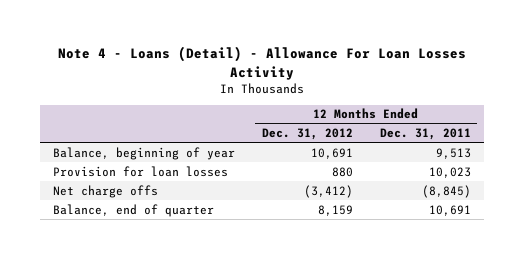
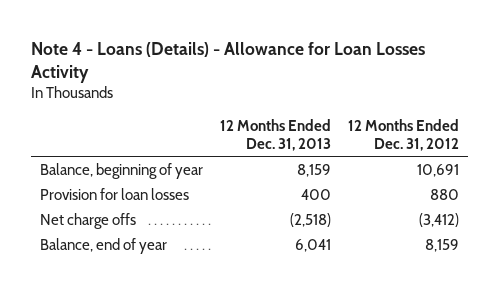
- Note 4 - Loans (Detail) - Allowance For Loan Losses Activity
+ Note 4 - Loans (Details) - Allowance for Loan Losses Activity
- | 12 Months Ended Dec. 31, 2012 | 12 Months Ended Dec. 31, 2011
+ | 12 Months Ended Dec. 31, 2013 | 12 Months Ended Dec. 31, 2012
- Balance, end of quarter | 8,159 | 10,691
+ Balance, end of year | 6,041 | 8,159

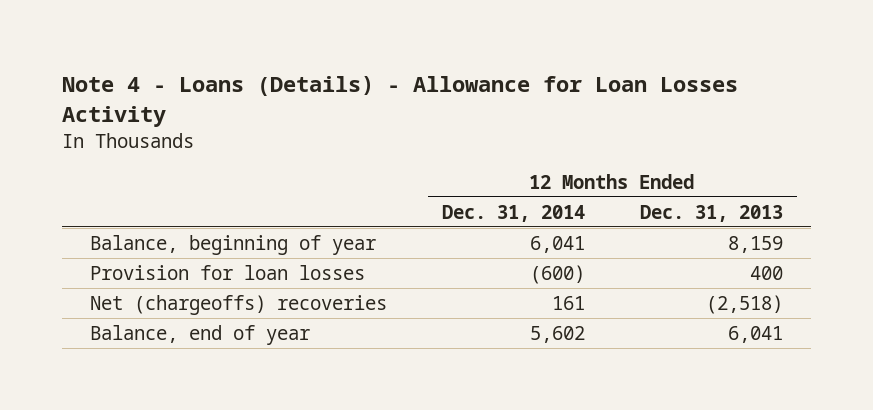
- | 12 Months Ended Dec. 31, 2013 | 12 Months Ended Dec. 31, 2012
+ | 12 Months Ended Dec. 31, 2014 | 12 Months Ended Dec. 31, 2013
- Net charge offs | (2,518) | (3,412)
+ Net (chargeoffs) recoveries | 161 | (2,518)

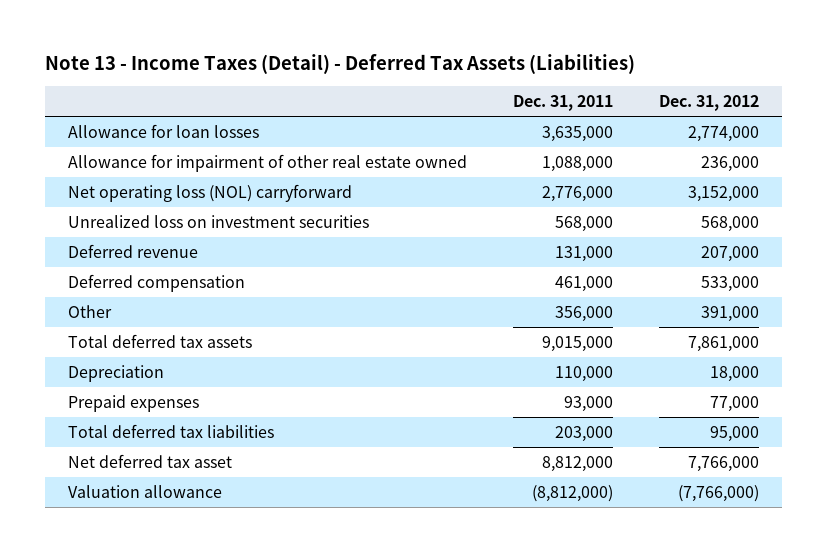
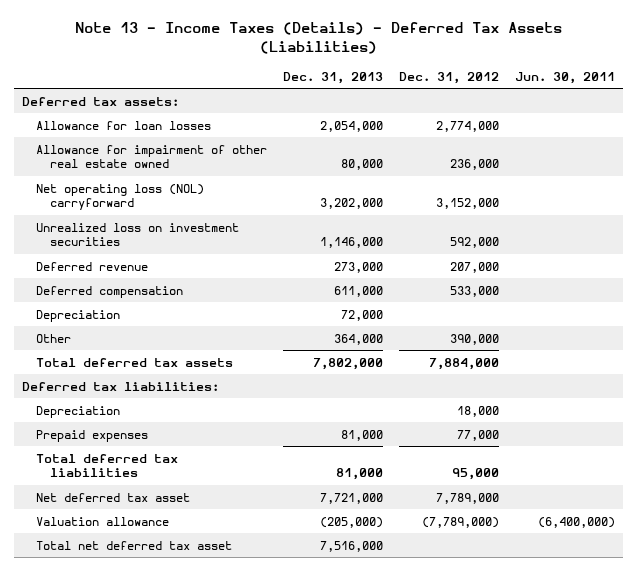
- Note 13 - Income Taxes (Detail) - Deferred Tax Assets (Liabilities)
+ Note 13 - Income Taxes (Details) - Deferred Tax Assets (Liabilities)
- | Dec. 31, 2011 | Dec. 31, 2012
+ | Dec. 31, 2013 | Dec. 31, 2012 | Jun. 30, 2011
+ Deferred tax assets:
- Unrealized loss on investment securities | 568,000 | 568,000
+ Unrealized loss on investment securities | 1,146,000 | 592,000 |
- Other | 356,000 | 391,000
- Total deferred tax assets | 9,015,000 | 7,861,000
+ Depreciation | 72,000 | |
+ Other | 364,000 | 390,000 |
+ Total deferred tax assets | 7,802,000 | 7,884,000 |
+ Deferred tax liabilities:
- Net deferred tax asset | 8,812,000 | 7,766,000
- Valuation allowance | (8,812,000) | (7,766,000)
+ Net deferred tax asset | 7,721,000 | 7,789,000 |
+ Valuation allowance | (205,000) | (7,789,000) | (6,400,000)
+ Total net deferred tax asset | 7,516,000 | |

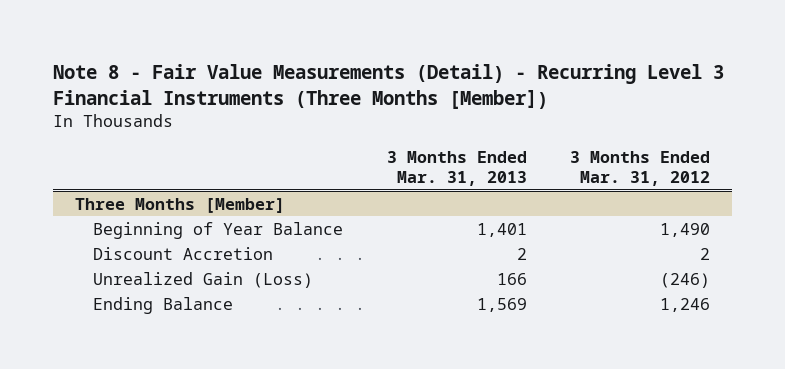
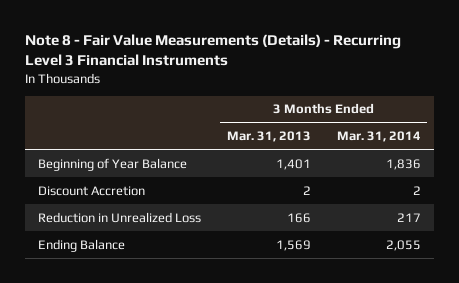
- Note 8 - Fair Value Measurements (Detail) - Recurring Level 3 Financial Instruments (Three Months [Member])
+ Note 8 - Fair Value Measurements (Details) - Recurring Level 3 Financial Instruments
- | 3 Months Ended Mar. 31, 2013 | 3 Months Ended Mar. 31, 2012
+ | 3 Months Ended Mar. 31, 2013 | 3 Months Ended Mar. 31, 2014
- Three Months [Member]
- Unrealized Gain (Loss) | 166 | (246)
+ Reduction in Unrealized Loss | 166 | 217

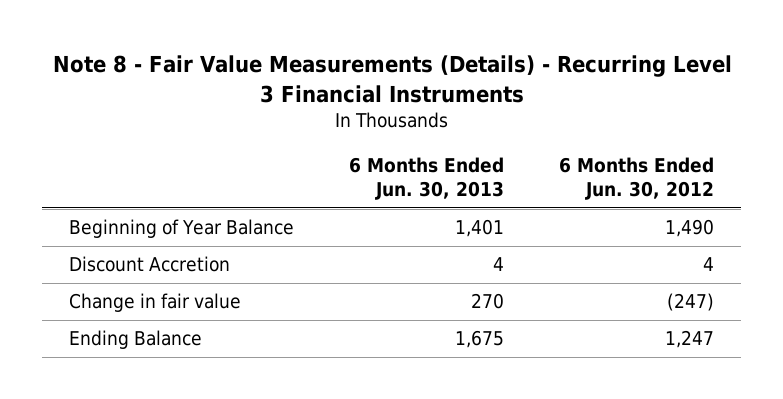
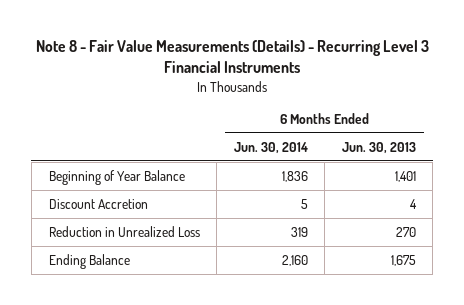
- | 6 Months Ended Jun. 30, 2013 | 6 Months Ended Jun. 30, 2012
+ | 6 Months Ended Jun. 30, 2014 | 6 Months Ended Jun. 30, 2013
- Change in fair value | 270 | (247)
+ Reduction in Unrealized Loss | 319 | 270

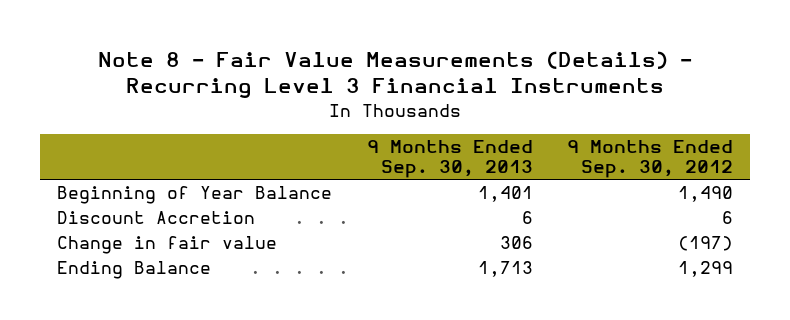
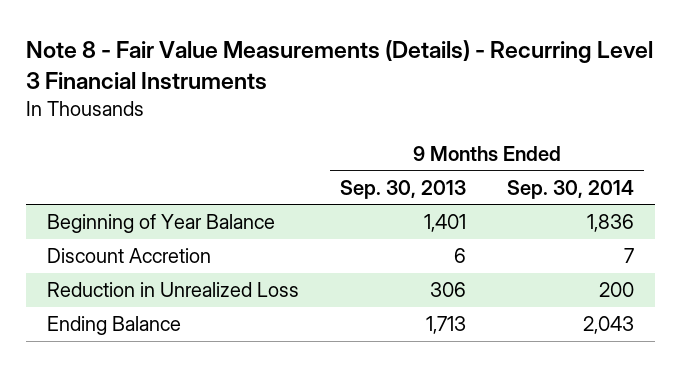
- | 9 Months Ended Sep. 30, 2013 | 9 Months Ended Sep. 30, 2012
+ | 9 Months Ended Sep. 30, 2013 | 9 Months Ended Sep. 30, 2014
- Change in fair value | 306 | (197)
+ Reduction in Unrealized Loss | 306 | 200

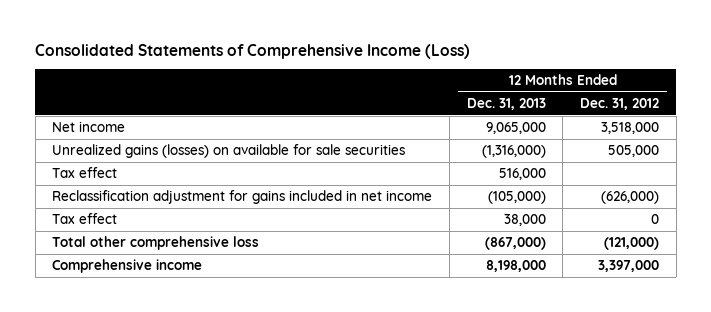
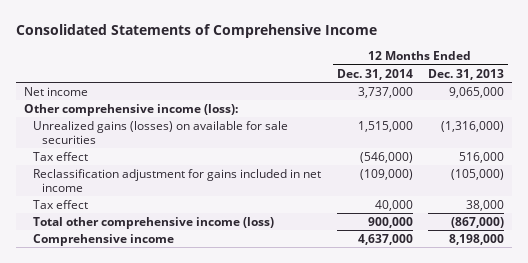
- Consolidated Statements of Comprehensive Income (Loss)
+ Consolidated Statements of Comprehensive Income
- | 12 Months Ended Dec. 31, 2013 | 12 Months Ended Dec. 31, 2012
+ | 12 Months Ended Dec. 31, 2014 | 12 Months Ended Dec. 31, 2013
+ Other comprehensive income (loss):
- Total other comprehensive loss | (867,000) | (121,000)
+ Total other comprehensive income (loss) | 900,000 | (867,000)

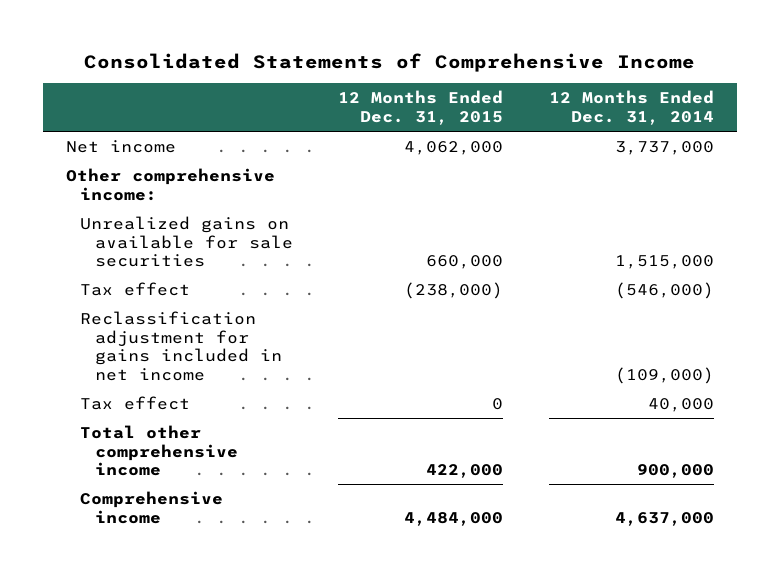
- | 12 Months Ended Dec. 31, 2014 | 12 Months Ended Dec. 31, 2013
+ | 12 Months Ended Dec. 31, 2015 | 12 Months Ended Dec. 31, 2014
- Other comprehensive income (loss):
- Unrealized gains (losses) on available for sale securities | 1,515,000 | (1,316,000)
+ Other comprehensive income:
+ Unrealized gains on available for sale securities | 660,000 | 1,515,000
- Total other comprehensive income (loss) | 900,000 | (867,000)
+ Total other comprehensive income | 422,000 | 900,000

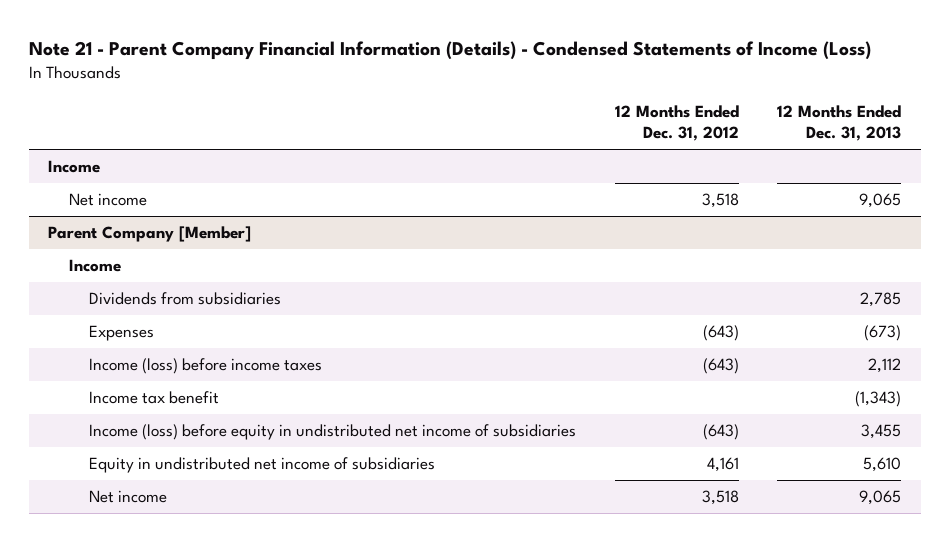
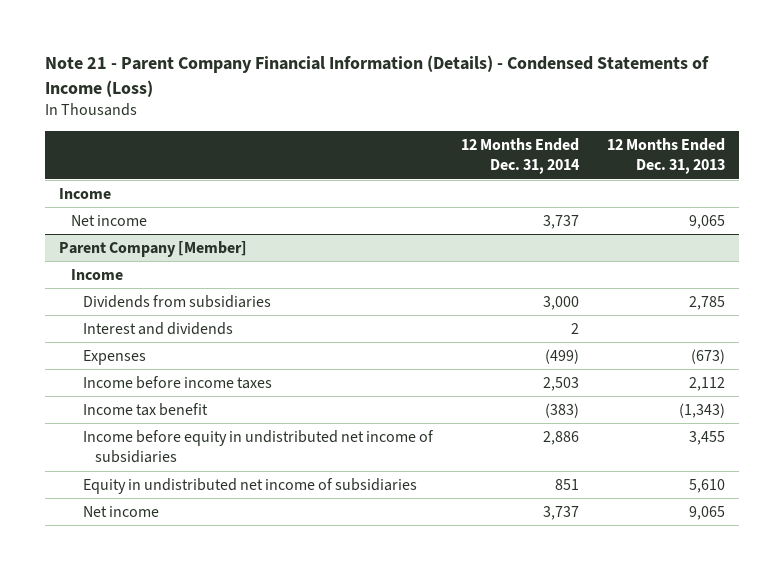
- | 12 Months Ended Dec. 31, 2012 | 12 Months Ended Dec. 31, 2013
+ | 12 Months Ended Dec. 31, 2014 | 12 Months Ended Dec. 31, 2013
@ Parent Company [Member]
+ Interest and dividends | 2 |
- Income (loss) before income taxes | (643) | 2,112
+ Income before income taxes | 2,503 | 2,112
- Income (loss) before equity in undistributed net income of subsidiaries | (643) | 3,455
+ Income before equity in undistributed net income of subsidiaries | 2,886 | 3,455

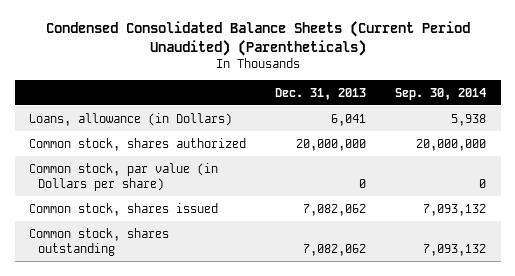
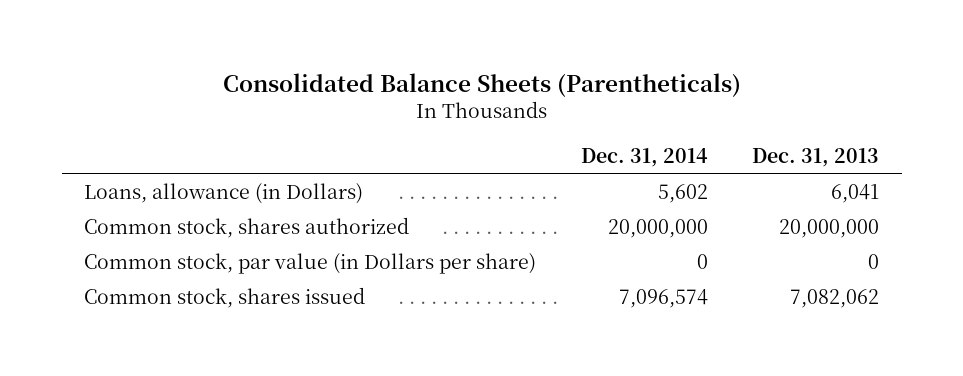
- Condensed Consolidated Balance Sheets (Current Period Unaudited) (Parentheticals)
+ Consolidated Balance Sheets (Parentheticals)
- | Dec. 31, 2013 | Sep. 30, 2014
+ | Dec. 31, 2014 | Dec. 31, 2013
- Common stock, shares outstanding | 7,082,062 | 7,093,132

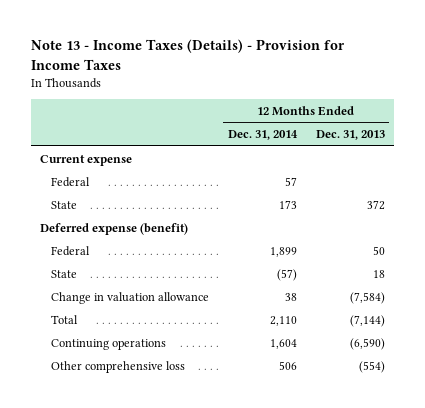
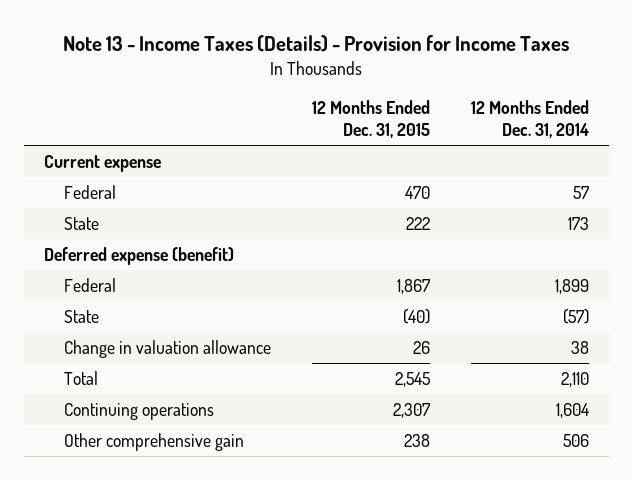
- | 12 Months Ended Dec. 31, 2014 | 12 Months Ended Dec. 31, 2013
+ | 12 Months Ended Dec. 31, 2015 | 12 Months Ended Dec. 31, 2014
- Other comprehensive loss | 506 | (554)
+ Other comprehensive gain | 238 | 506

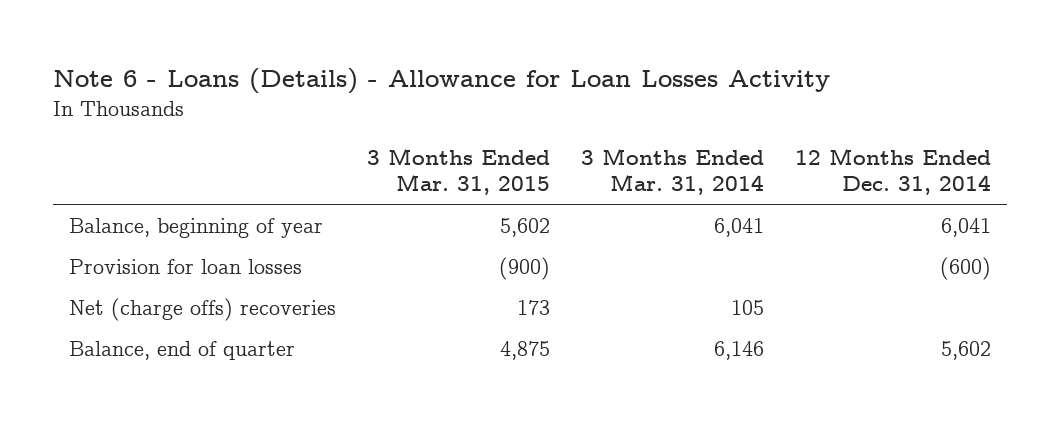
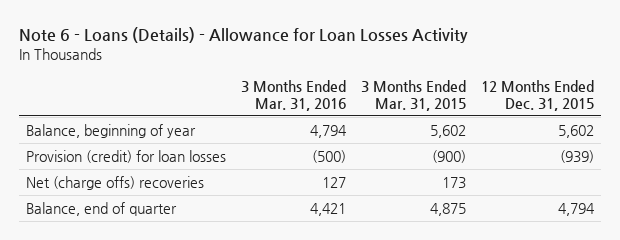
- | 3 Months Ended Mar. 31, 2015 | 3 Months Ended Mar. 31, 2014 | 12 Months Ended Dec. 31, 2014
+ | 3 Months Ended Mar. 31, 2016 | 3 Months Ended Mar. 31, 2015 | 12 Months Ended Dec. 31, 2015
- Provision for loan losses | (900) | | (600)
+ Provision (credit) for loan losses | (500) | (900) | (939)

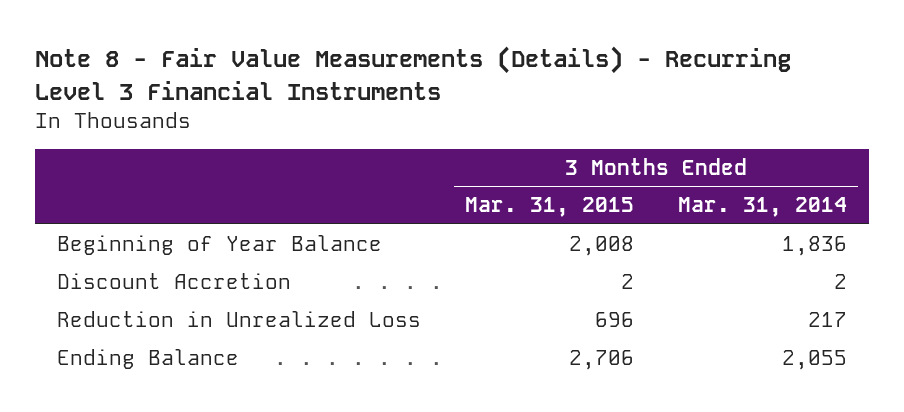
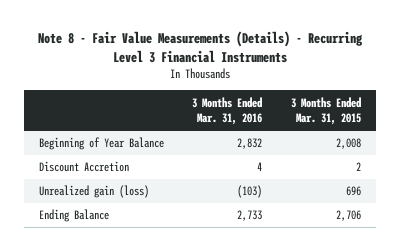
- | 3 Months Ended Mar. 31, 2015 | 3 Months Ended Mar. 31, 2014
+ | 3 Months Ended Mar. 31, 2016 | 3 Months Ended Mar. 31, 2015
- Reduction in Unrealized Loss | 696 | 217
+ Unrealized gain (loss) | (103) | 696

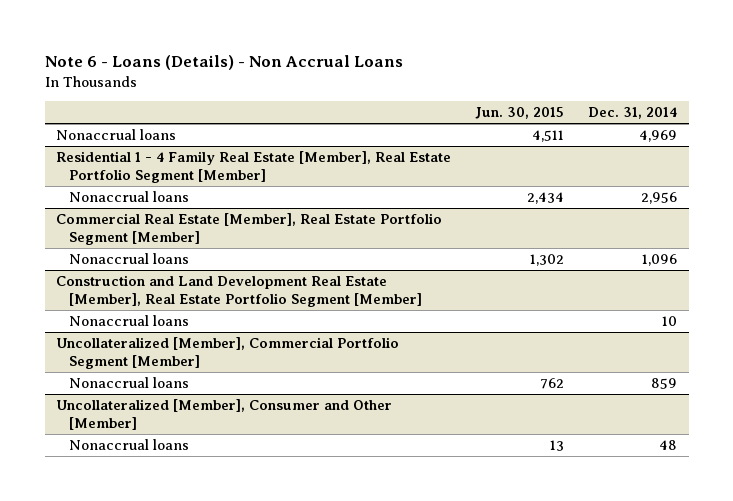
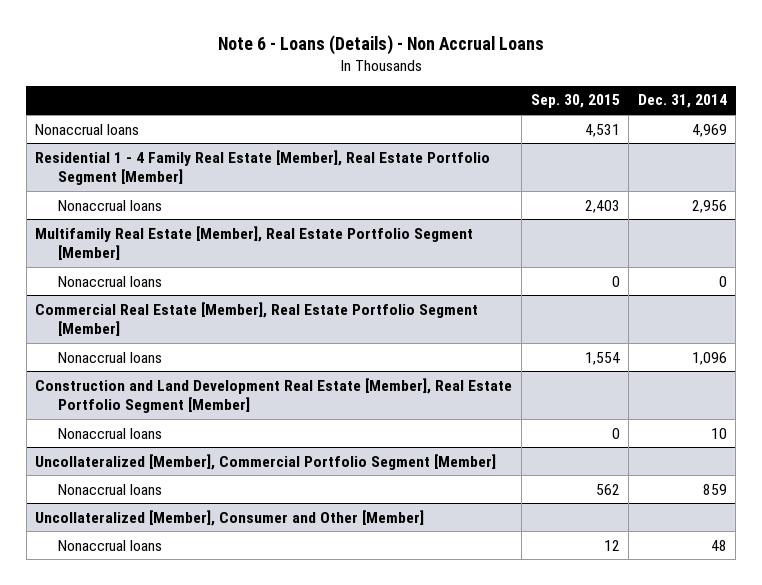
- | Jun. 30, 2015 | Dec. 31, 2014
+ | Sep. 30, 2015 | Dec. 31, 2014
+ Multifamily Real Estate [Member], Real Estate Portfolio Segment [Member]
+ Nonaccrual loans | 0 | 0

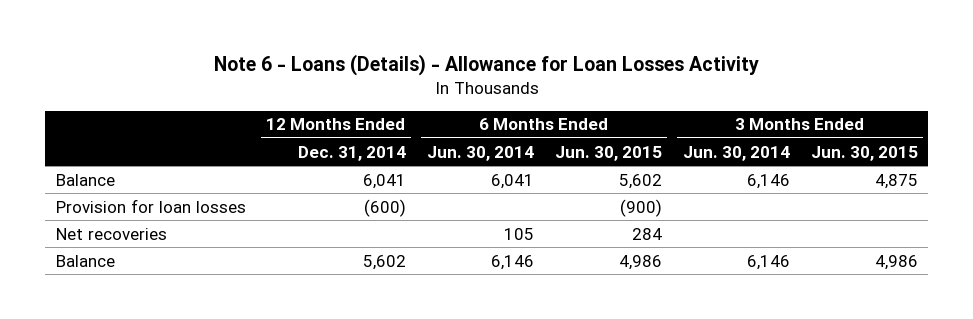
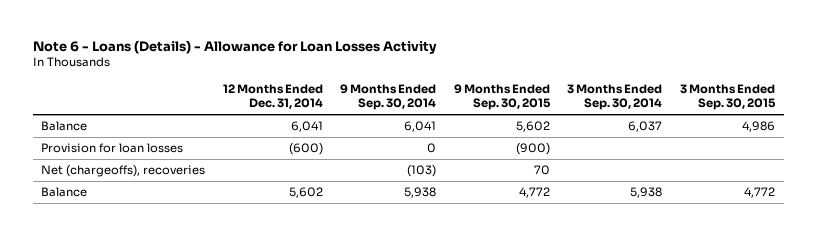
- | 12 Months Ended Dec. 31, 2014 | 6 Months Ended Jun. 30, 2014 | 6 Months Ended Jun. 30, 2015 | 3 Months Ended Jun. 30, 2014 | 3 Months Ended Jun. 30, 2015
+ | 12 Months Ended Dec. 31, 2014 | 9 Months Ended Sep. 30, 2014 | 9 Months Ended Sep. 30, 2015 | 3 Months Ended Sep. 30, 2014 | 3 Months Ended Sep. 30, 2015
- Net recoveries | | 105 | 284 | |
+ Net (chargeoffs), recoveries | | (103) | 70 | |

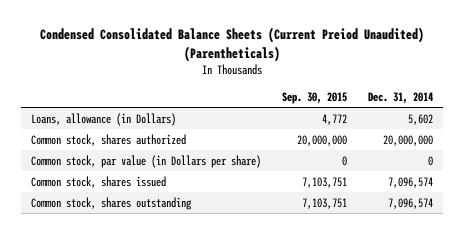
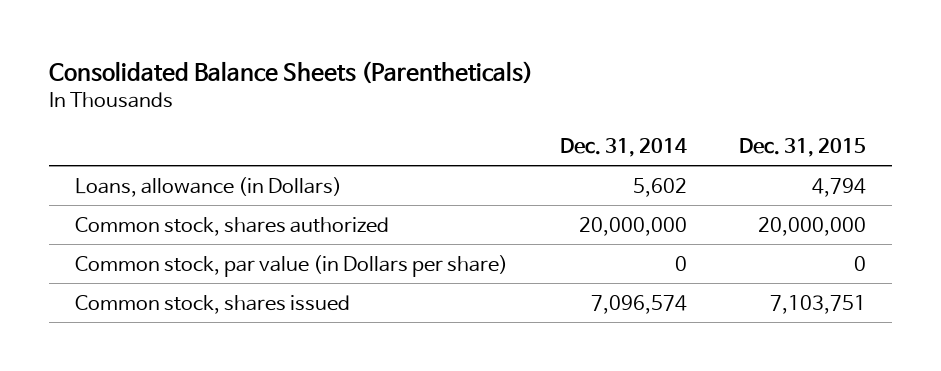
- Condensed Consolidated Balance Sheets (Current Preiod Unaudited) (Parentheticals)
+ Consolidated Balance Sheets (Parentheticals)
- | Sep. 30, 2015 | Dec. 31, 2014
+ | Dec. 31, 2014 | Dec. 31, 2015
- Common stock, shares outstanding | 7,103,751 | 7,096,574

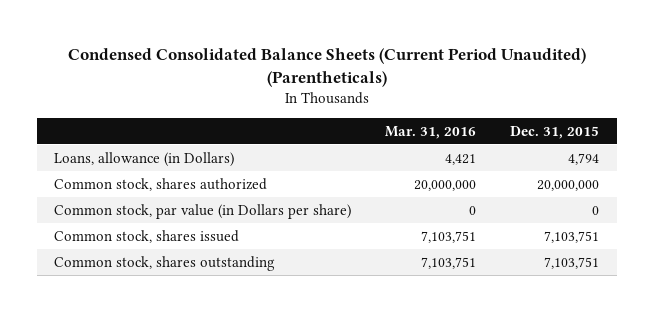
- Consolidated Balance Sheets (Parentheticals)
+ Condensed Consolidated Balance Sheets (Current Period Unaudited) (Parentheticals)
- | Dec. 31, 2014 | Dec. 31, 2015
+ | Mar. 31, 2016 | Dec. 31, 2015
+ Common stock, shares outstanding | 7,103,751 | 7,103,751

